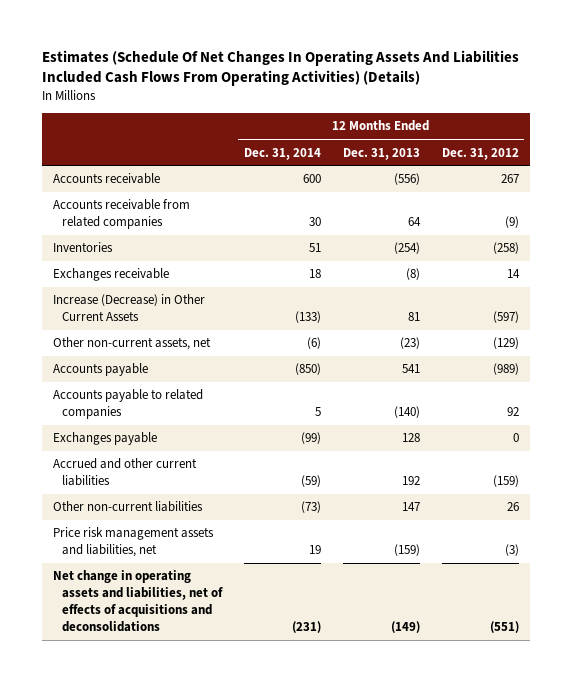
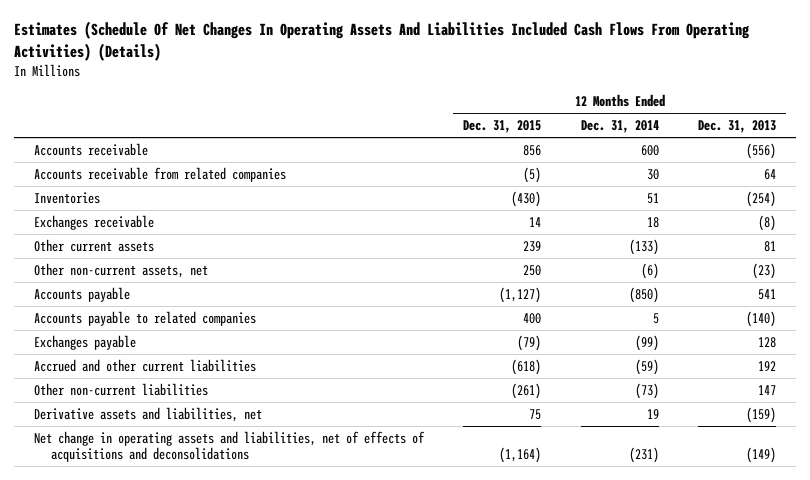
- | 12 Months Ended Dec. 31, 2014 | 12 Months Ended Dec. 31, 2013 | 12 Months Ended Dec. 31, 2012
+ | 12 Months Ended Dec. 31, 2015 | 12 Months Ended Dec. 31, 2014 | 12 Months Ended Dec. 31, 2013
- Increase (Decrease) in Other Current Assets | (133) | 81 | (597)
+ Other current assets | 239 | (133) | 81
- Price risk management assets and liabilities, net | 19 | (159) | (3)
+ Derivative assets and liabilities, net | 75 | 19 | (159)

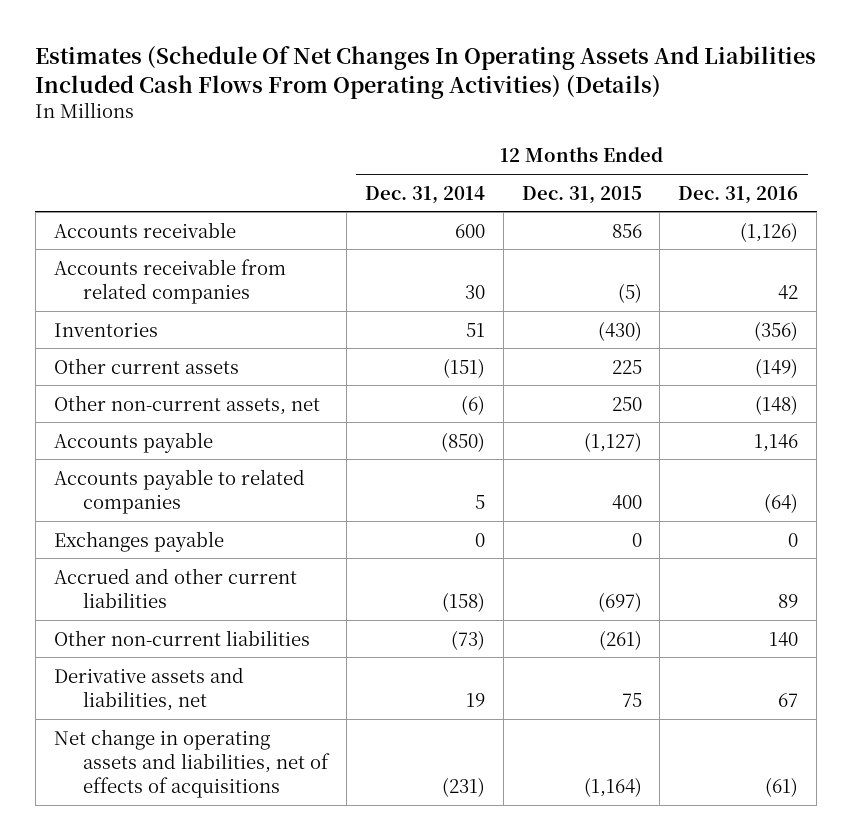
- | 12 Months Ended Dec. 31, 2015 | 12 Months Ended Dec. 31, 2014 | 12 Months Ended Dec. 31, 2013
+ | 12 Months Ended Dec. 31, 2014 | 12 Months Ended Dec. 31, 2015 | 12 Months Ended Dec. 31, 2016
- Exchanges receivable | 14 | 18 | (8)
- Other current assets | 239 | (133) | 81
+ Other current assets | (151) | 225 | (149)
- Exchanges payable | (79) | (99) | 128
- Accrued and other current liabilities | (618) | (59) | 192
+ Exchanges payable | 0 | 0 | 0
+ Accrued and other current liabilities | (158) | (697) | 89
- Net change in operating assets and liabilities, net of effects of acquisitions and deconsolidations | (1,164) | (231) | (149)
+ Net change in operating assets and liabilities, net of effects of acquisitions | (231) | (1,164) | (61)

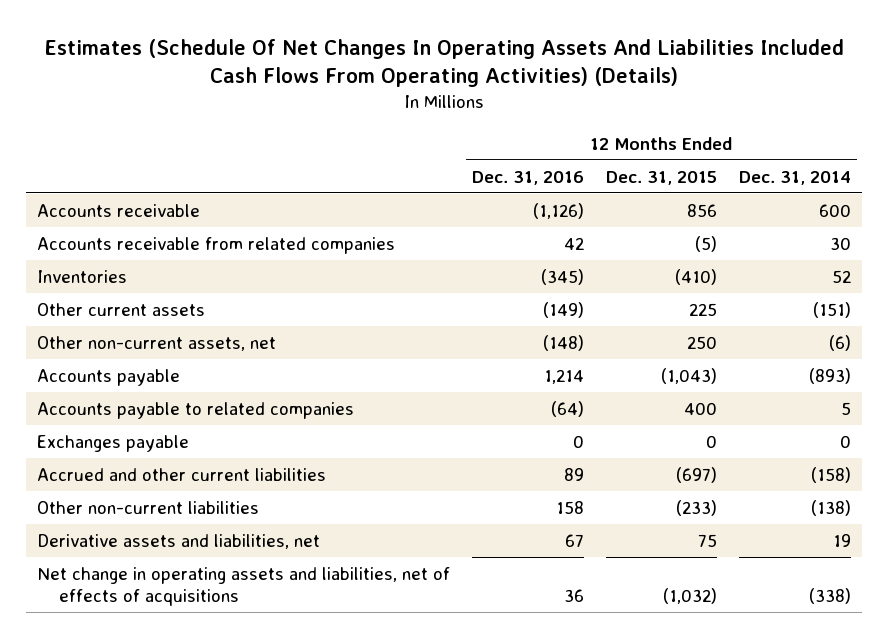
- | 12 Months Ended Dec. 31, 2014 | 12 Months Ended Dec. 31, 2015 | 12 Months Ended Dec. 31, 2016
+ | 12 Months Ended Dec. 31, 2016 | 12 Months Ended Dec. 31, 2015 | 12 Months Ended Dec. 31, 2014
- Inventories | 51 | (430) | (356)
+ Inventories | (345) | (410) | 52
- Accounts payable | (850) | (1,127) | 1,146
+ Accounts payable | 1,214 | (1,043) | (893)
- Other non-current liabilities | (73) | (261) | 140
+ Other non-current liabilities | 158 | (233) | (138)
- Net change in operating assets and liabilities, net of effects of acquisitions | (231) | (1,164) | (61)
+ Net change in operating assets and liabilities, net of effects of acquisitions | 36 | (1,032) | (338)

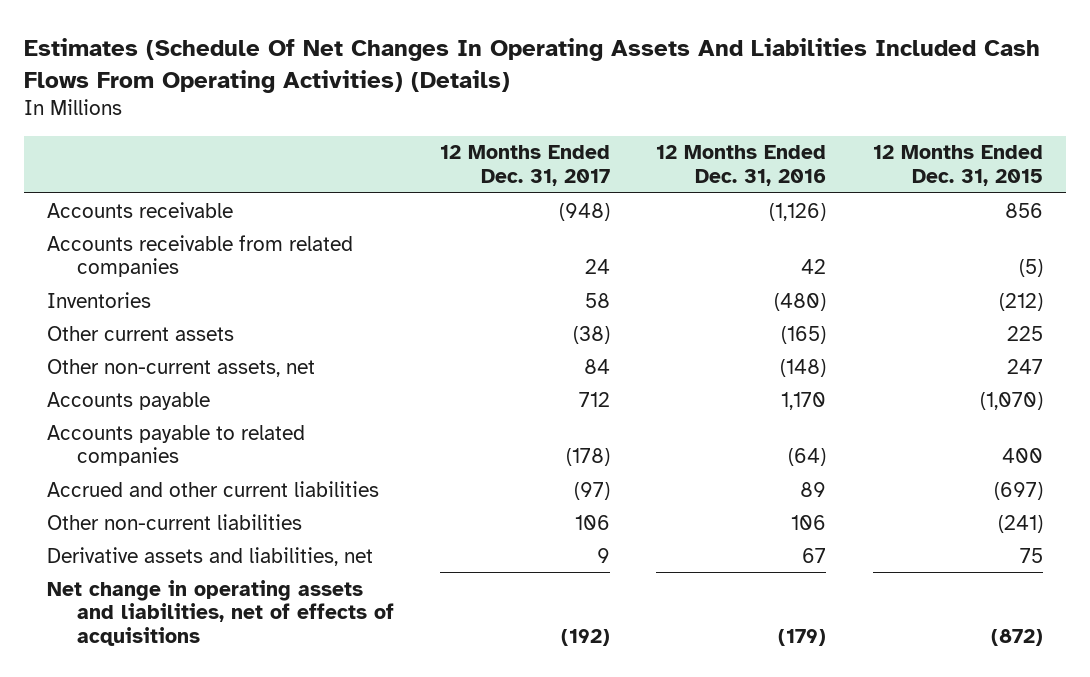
- | 12 Months Ended Dec. 31, 2016 | 12 Months Ended Dec. 31, 2015 | 12 Months Ended Dec. 31, 2014
+ | 12 Months Ended Dec. 31, 2017 | 12 Months Ended Dec. 31, 2016 | 12 Months Ended Dec. 31, 2015
- Inventories | (345) | (410) | 52
- Other current assets | (149) | 225 | (151)
- Other non-current assets, net | (148) | 250 | (6)
- Accounts payable | 1,214 | (1,043) | (893)
+ Inventories | 58 | (480) | (212)
+ Other current assets | (38) | (165) | 225
+ Other non-current assets, net | 84 | (148) | 247
+ Accounts payable | 712 | 1,170 | (1,070)
- Exchanges payable | 0 | 0 | 0
- Other non-current liabilities | 158 | (233) | (138)
+ Other non-current liabilities | 106 | 106 | (241)
- Net change in operating assets and liabilities, net of effects of acquisitions | 36 | (1,032) | (338)
+ Net change in operating assets and liabilities, net of effects of acquisitions | (192) | (179) | (872)

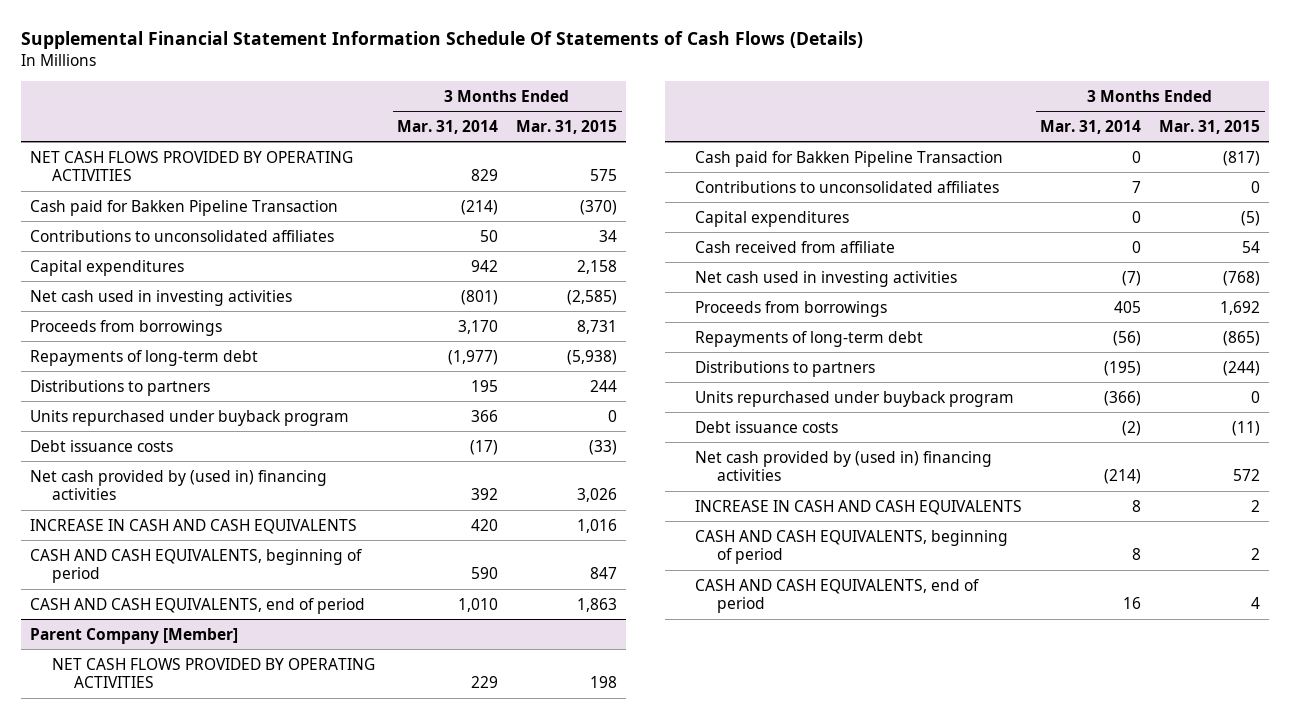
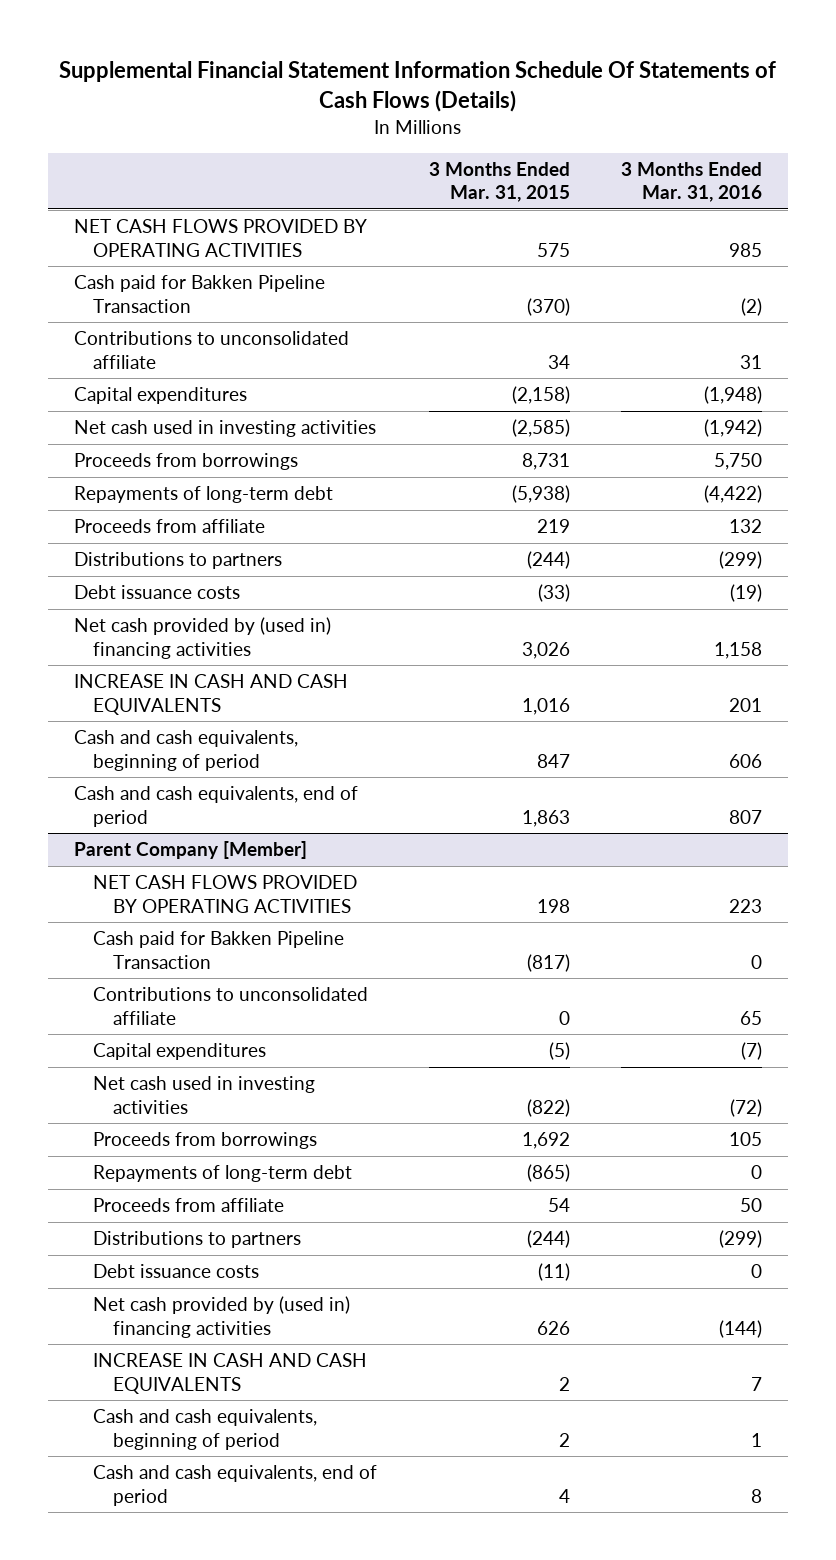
- | 3 Months Ended Mar. 31, 2014 | 3 Months Ended Mar. 31, 2015
+ | 3 Months Ended Mar. 31, 2015 | 3 Months Ended Mar. 31, 2016
- Contributions to unconsolidated affiliates | 50 | 34
- Capital expenditures | 942 | 2,158
+ Contributions to unconsolidated affiliate | 34 | 31
+ Capital expenditures | (2,158) | (1,948)
- Distributions to partners | 195 | 244
- Units repurchased under buyback program | 366 | 0
+ Proceeds from affiliate | 219 | 132
+ Distributions to partners | (244) | (299)
- CASH AND CASH EQUIVALENTS, beginning of period | 590 | 847
- CASH AND CASH EQUIVALENTS, end of period | 1,010 | 1,863
+ Cash and cash equivalents, beginning of period | 847 | 606
+ Cash and cash equivalents, end of period | 1,863 | 807
@ Parent Company [Member]
- Contributions to unconsolidated affiliates | 7 | 0
+ Contributions to unconsolidated affiliate | 0 | 65
- Cash received from affiliate | 0 | 54
- Net cash used in investing activities | (7) | (768)
+ Net cash used in investing activities | (822) | (72)
+ Proceeds from affiliate | 54 | 50
- Units repurchased under buyback program | (366) | 0
- Net cash provided by (used in) financing activities | (214) | 572
+ Net cash provided by (used in) financing activities | 626 | (144)
- CASH AND CASH EQUIVALENTS, beginning of period | 8 | 2
- CASH AND CASH EQUIVALENTS, end of period | 16 | 4
+ Cash and cash equivalents, beginning of period | 2 | 1
+ Cash and cash equivalents, end of period | 4 | 8

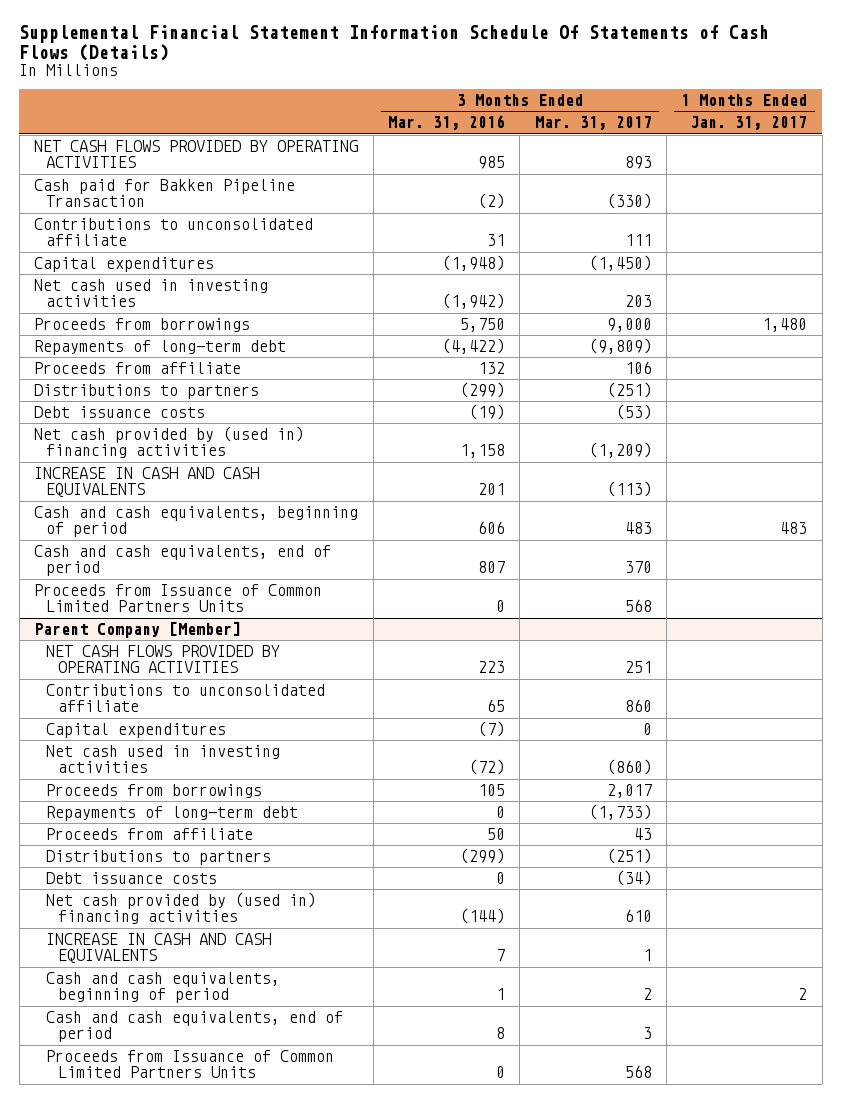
- | 3 Months Ended Mar. 31, 2015 | 3 Months Ended Mar. 31, 2016
+ | 3 Months Ended Mar. 31, 2016 | 3 Months Ended Mar. 31, 2017 | 1 Months Ended Jan. 31, 2017
+ Proceeds from Issuance of Common Limited Partners Units | 0 | 568 |
@ Parent Company [Member]
- Cash paid for Bakken Pipeline Transaction | (817) | 0
+ Proceeds from Issuance of Common Limited Partners Units | 0 | 568 |

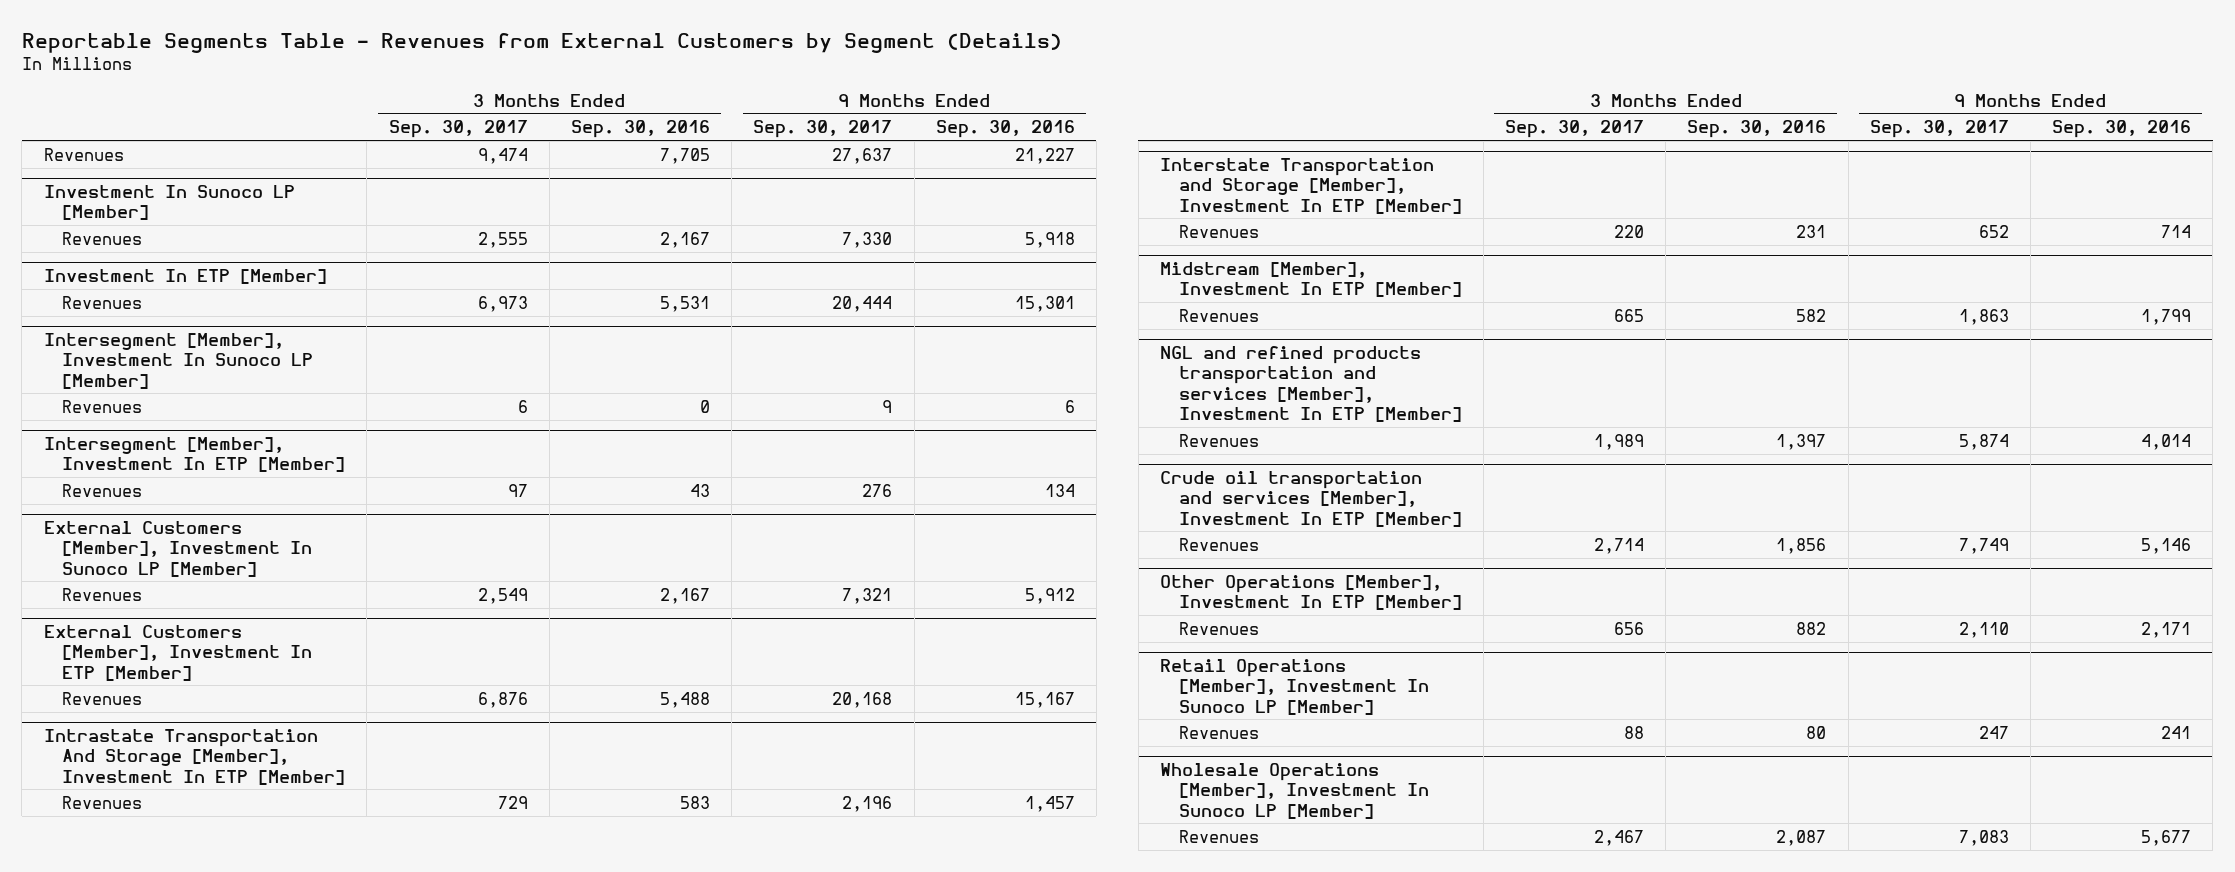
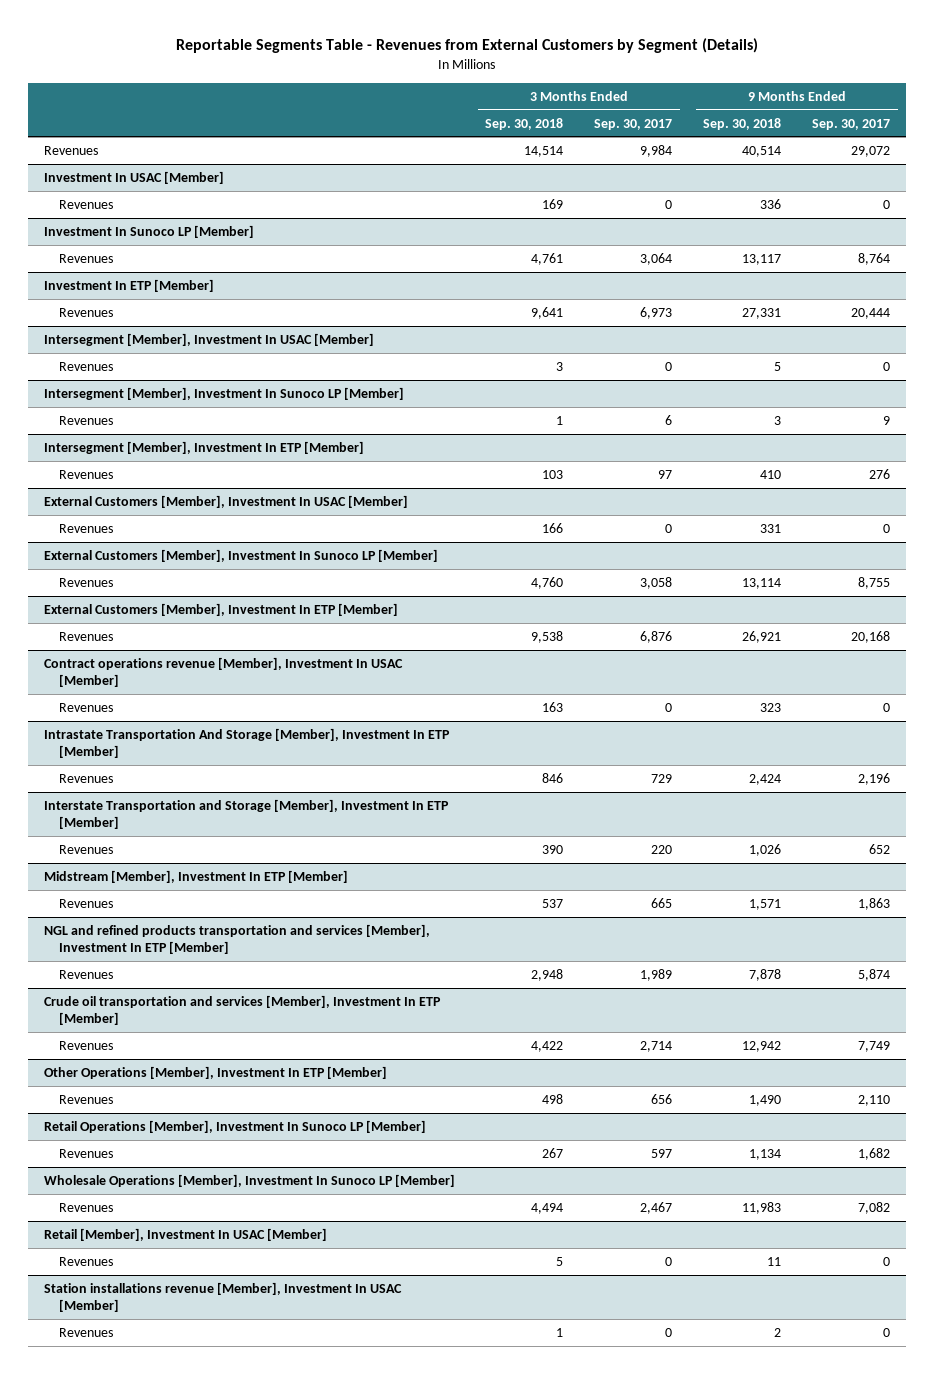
- | 3 Months Ended Sep. 30, 2017 | 3 Months Ended Sep. 30, 2016 | 9 Months Ended Sep. 30, 2017 | 9 Months Ended Sep. 30, 2016
+ | 3 Months Ended Sep. 30, 2018 | 3 Months Ended Sep. 30, 2017 | 9 Months Ended Sep. 30, 2018 | 9 Months Ended Sep. 30, 2017
- Revenues | 9,474 | 7,705 | 27,637 | 21,227
+ Revenues | 14,514 | 9,984 | 40,514 | 29,072
+ Investment In USAC [Member]
+ Revenues | 169 | 0 | 336 | 0
@ Investment In Sunoco LP [Member]
- Revenues | 2,555 | 2,167 | 7,330 | 5,918
+ Revenues | 4,761 | 3,064 | 13,117 | 8,764
+ Intersegment [Member], Investment In USAC [Member]
+ Revenues | 3 | 0 | 5 | 0
+ External Customers [Member], Investment In USAC [Member]
+ Revenues | 166 | 0 | 331 | 0
@ External Customers [Member], Investment In Sunoco LP [Member]
- Revenues | 2,549 | 2,167 | 7,321 | 5,912
+ Revenues | 4,760 | 3,058 | 13,114 | 8,755
+ Contract operations revenue [Member], Investment In USAC [Member]
+ Revenues | 163 | 0 | 323 | 0
@ Retail Operations [Member], Investment In Sunoco LP [Member]
- Revenues | 88 | 80 | 247 | 241
+ Revenues | 267 | 597 | 1,134 | 1,682
@ Wholesale Operations [Member], Investment In Sunoco LP [Member]
- Revenues | 2,467 | 2,087 | 7,083 | 5,677
+ Revenues | 4,494 | 2,467 | 11,983 | 7,082
+ Retail [Member], Investment In USAC [Member]
+ Revenues | 5 | 0 | 11 | 0
+ Station installations revenue [Member], Investment In USAC [Member]
+ Revenues | 1 | 0 | 2 | 0

